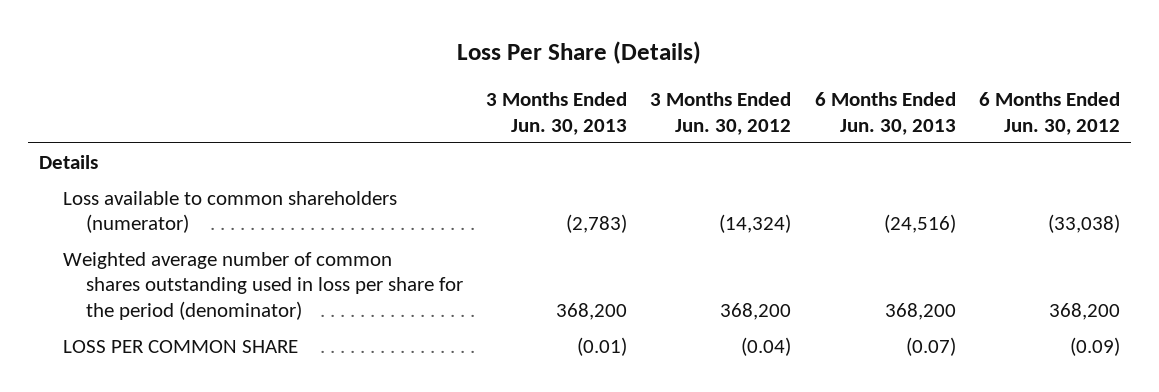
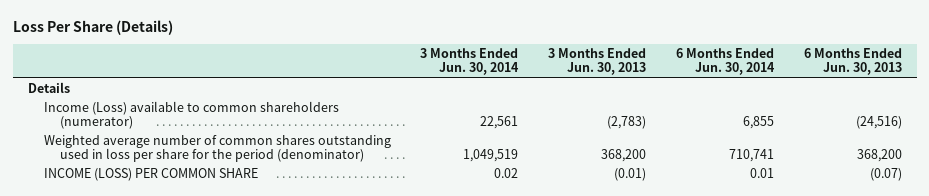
- | 3 Months Ended Jun. 30, 2013 | 3 Months Ended Jun. 30, 2012 | 6 Months Ended Jun. 30, 2013 | 6 Months Ended Jun. 30, 2012
+ | 3 Months Ended Jun. 30, 2014 | 3 Months Ended Jun. 30, 2013 | 6 Months Ended Jun. 30, 2014 | 6 Months Ended Jun. 30, 2013
- Loss available to common shareholders (numerator) | (2,783) | (14,324) | (24,516) | (33,038)
+ Income (Loss) available to common shareholders (numerator) | 22,561 | (2,783) | 6,855 | (24,516)
- LOSS PER COMMON SHARE | (0.01) | (0.04) | (0.07) | (0.09)
+ INCOME (LOSS) PER COMMON SHARE | 0.02 | (0.01) | 0.01 | (0.07)

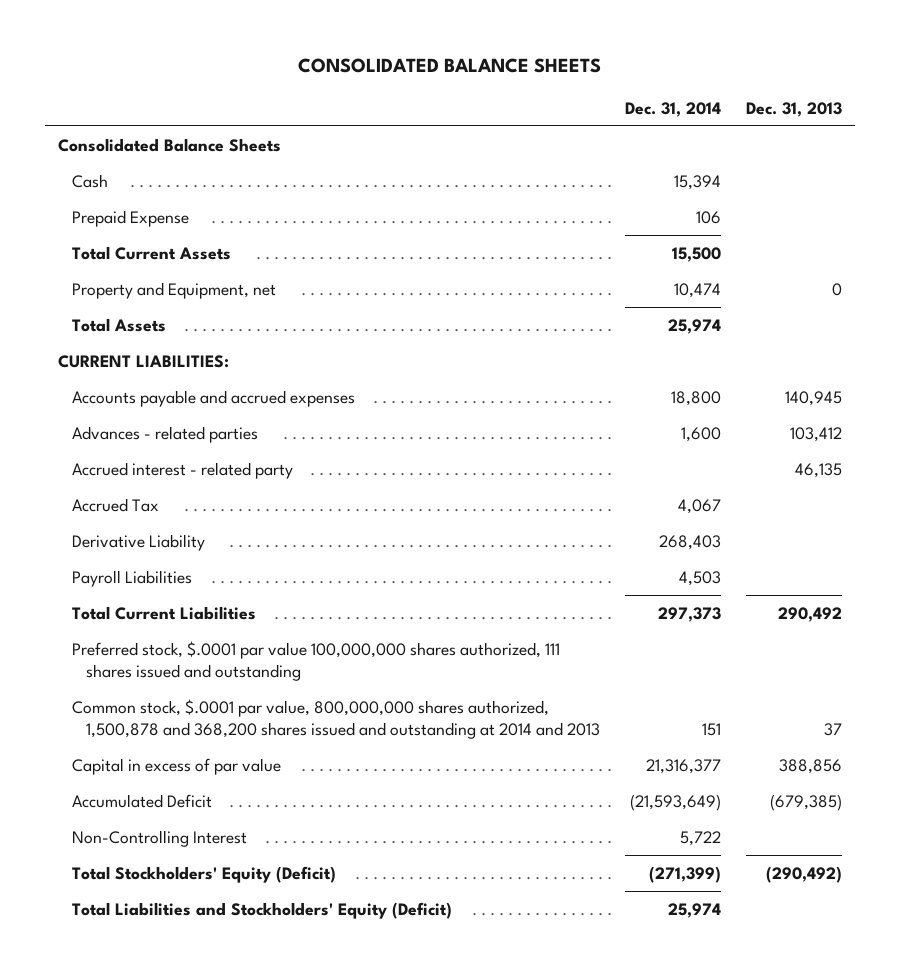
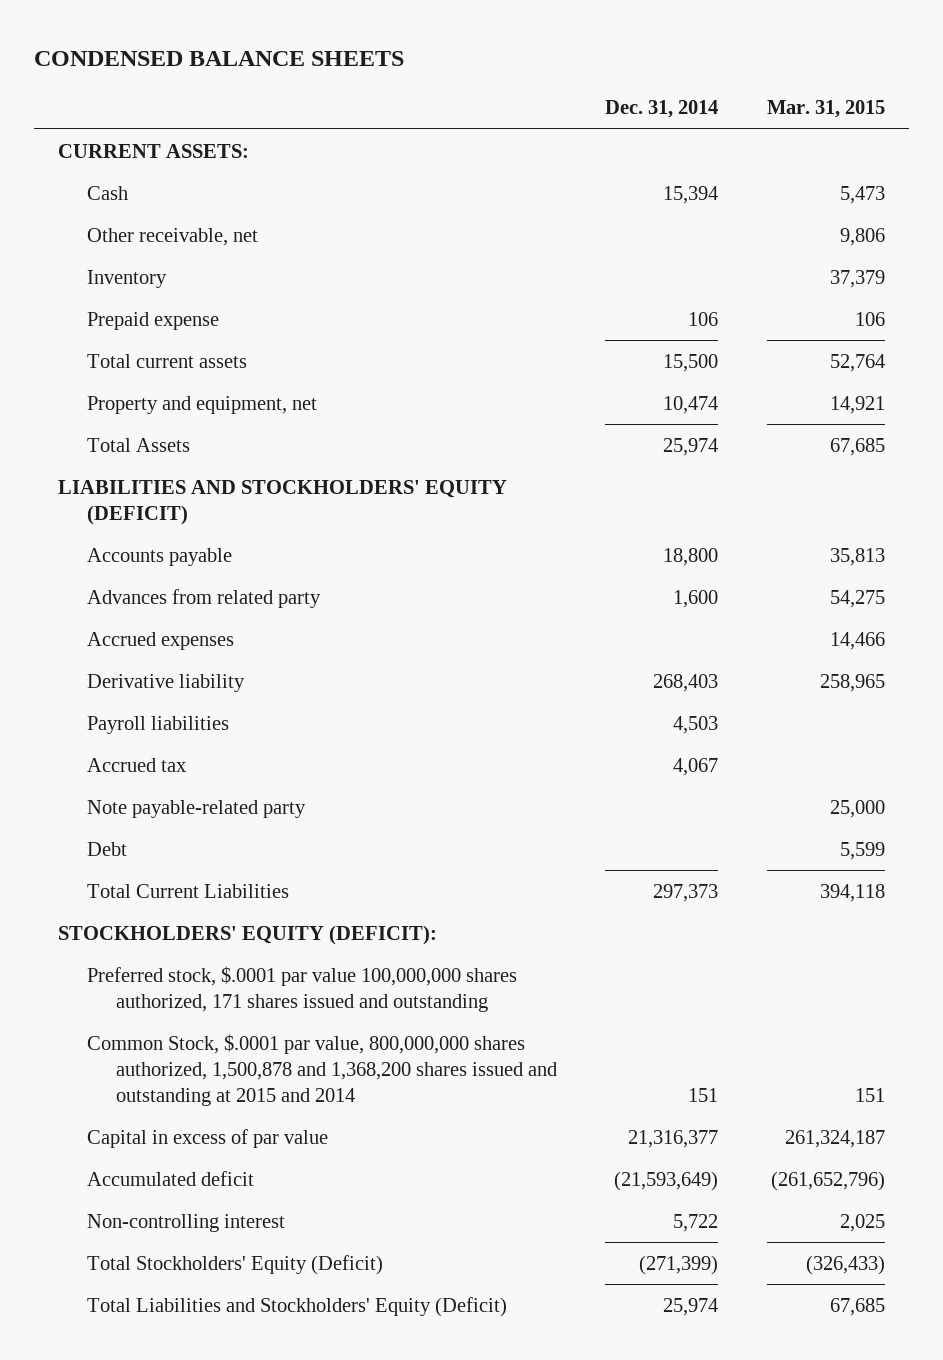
- CONSOLIDATED BALANCE SHEETS
+ CONDENSED BALANCE SHEETS
- | Dec. 31, 2014 | Dec. 31, 2013
+ | Dec. 31, 2014 | Mar. 31, 2015
- Consolidated Balance Sheets
+ CURRENT ASSETS:
- Prepaid Expense | 106 |
- Total Current Assets | 15,500 |
- Property and Equipment, net | 10,474 | 0
+ Other receivable, net | | 9,806
+ Inventory | | 37,379
+ Prepaid expense | 106 | 106
+ Total current assets | 15,500 | 52,764
+ Property and equipment, net | 10,474 | 14,921
- CURRENT LIABILITIES:
- Accounts payable and accrued expenses | 18,800 | 140,945
- Advances - related parties | 1,600 | 103,412
- Accrued interest - related party | | 46,135
- Accrued Tax | 4,067 |
- Derivative Liability | 268,403 |
- Payroll Liabilities | 4,503 |
+ LIABILITIES AND STOCKHOLDERS' EQUITY (DEFICIT)
+ Accounts payable | 18,800 | 35,813
+ Advances from related party | 1,600 | 54,275
+ Accrued expenses | | 14,466
+ Derivative liability | 268,403 | 258,965
+ Payroll liabilities | 4,503 |
+ Accrued tax | 4,067 |
+ Note payable-related party | | 25,000
+ Debt | | 5,599
- Preferred stock, $.0001 par value 100,000,000 shares authorized, 111 shares issued and outstanding
- Common stock, $.0001 par value, 800,000,000 shares authorized, 1,500,878 and 368,200 shares issued and outstanding at 2014 and 2013 | 151 | 37
+ STOCKHOLDERS' EQUITY (DEFICIT):
+ Preferred stock, $.0001 par value 100,000,000 shares authorized, 171 shares issued and outstanding
+ Common Stock, $.0001 par value, 800,000,000 shares authorized, 1,500,878 and 1,368,200 shares issued and outstanding at 2015 and 2014 | 151 | 151
- Accumulated Deficit | (21,593,649) | (679,385)
- Non-Controlling Interest | 5,722 |
+ Accumulated deficit | (21,593,649) | (261,652,796)
+ Non-controlling interest | 5,722 | 2,025

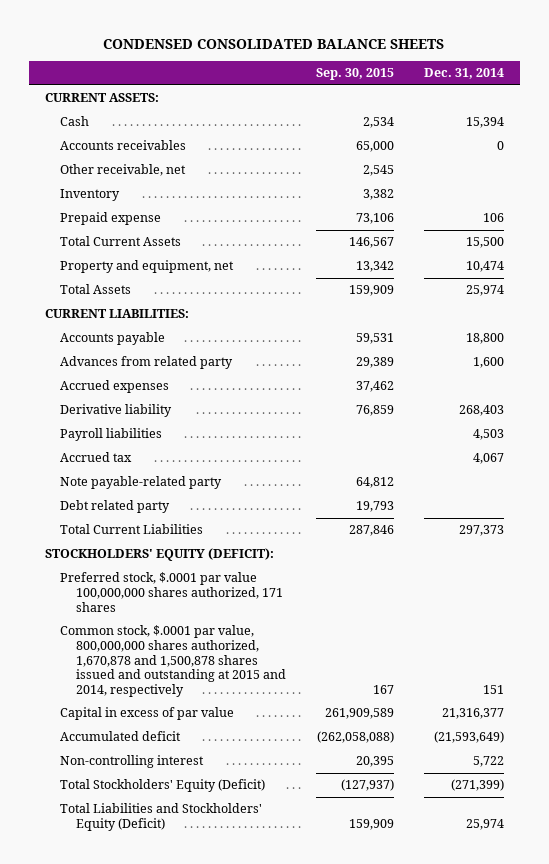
- CONDENSED BALANCE SHEETS
+ CONDENSED CONSOLIDATED BALANCE SHEETS
- | Dec. 31, 2014 | Mar. 31, 2015
+ | Sep. 30, 2015 | Dec. 31, 2014
+ Accounts receivables | 65,000 | 0
- Total current assets | 15,500 | 52,764
+ Total Current Assets | 146,567 | 15,500
- LIABILITIES AND STOCKHOLDERS' EQUITY (DEFICIT)
+ CURRENT LIABILITIES:
- Debt | | 5,599
+ Debt related party | 19,793 |
- Preferred stock, $.0001 par value 100,000,000 shares authorized, 171 shares issued and outstanding
- Common Stock, $.0001 par value, 800,000,000 shares authorized, 1,500,878 and 1,368,200 shares issued and outstanding at 2015 and 2014 | 151 | 151
+ Preferred stock, $.0001 par value 100,000,000 shares authorized, 171 shares
+ Common stock, $.0001 par value, 800,000,000 shares authorized, 1,670,878 and 1,500,878 shares issued and outstanding at 2015 and 2014, respectively | 167 | 151

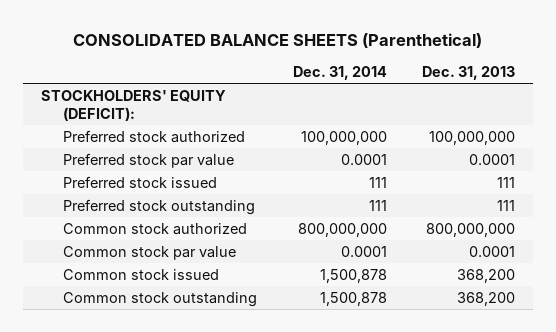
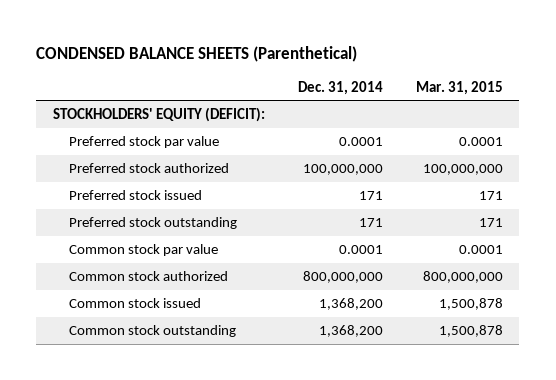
- CONSOLIDATED BALANCE SHEETS (Parenthetical)
+ CONDENSED BALANCE SHEETS (Parenthetical)
- | Dec. 31, 2014 | Dec. 31, 2013
+ | Dec. 31, 2014 | Mar. 31, 2015
- Preferred stock issued | 111 | 111
- Preferred stock outstanding | 111 | 111
moved down: Preferred stock authorized | 100,000,000 | 100,000,000
+ Preferred stock issued | 171 | 171
+ Preferred stock outstanding | 171 | 171
- Common stock issued | 1,500,878 | 368,200
- Common stock outstanding | 1,500,878 | 368,200
moved down: Common stock authorized | 800,000,000 | 800,000,000
+ Common stock issued | 1,368,200 | 1,500,878
+ Common stock outstanding | 1,368,200 | 1,500,878

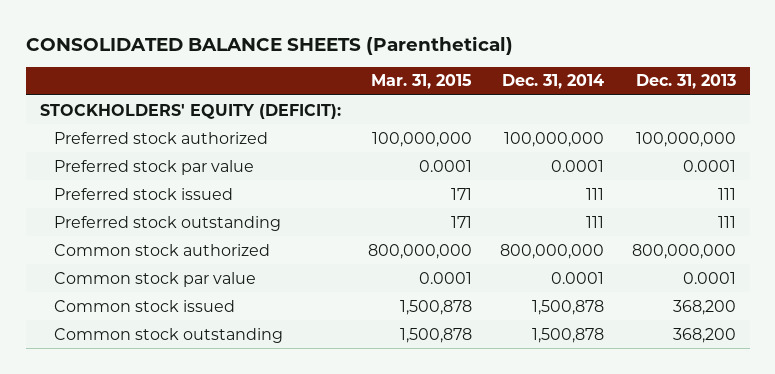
- CONDENSED BALANCE SHEETS (Parenthetical)
+ CONSOLIDATED BALANCE SHEETS (Parenthetical)
- | Dec. 31, 2014 | Mar. 31, 2015
+ | Mar. 31, 2015 | Dec. 31, 2014 | Dec. 31, 2013
- Preferred stock issued | 171 | 171
- Preferred stock outstanding | 171 | 171
moved down: Preferred stock par value | 0.0001 | 0.0001 | 0.0001
+ Preferred stock issued | 171 | 111 | 111
+ Preferred stock outstanding | 171 | 111 | 111
- Common stock issued | 1,368,200 | 1,500,878
- Common stock outstanding | 1,368,200 | 1,500,878
moved down: Common stock par value | 0.0001 | 0.0001 | 0.0001
+ Common stock issued | 1,500,878 | 1,500,878 | 368,200
+ Common stock outstanding | 1,500,878 | 1,500,878 | 368,200

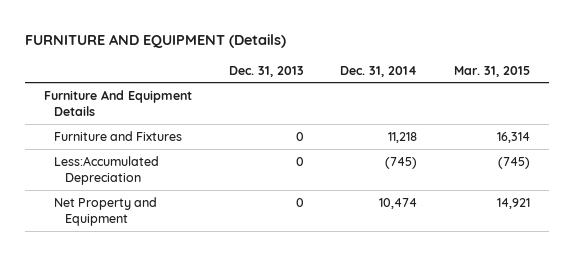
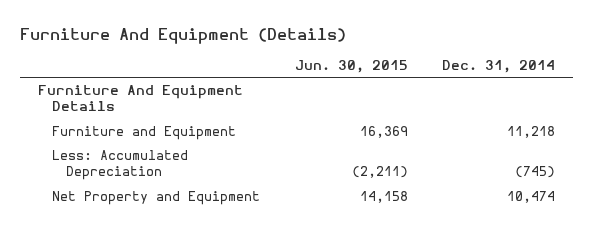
- FURNITURE AND EQUIPMENT (Details)
+ Furniture And Equipment (Details)
- | Dec. 31, 2013 | Dec. 31, 2014 | Mar. 31, 2015
+ | Jun. 30, 2015 | Dec. 31, 2014
- Furniture and Fixtures | 0 | 11,218 | 16,314
- Less:Accumulated Depreciation | 0 | (745) | (745)
+ Furniture and Equipment | 16,369 | 11,218
+ Less: Accumulated Depreciation | (2,211) | (745)

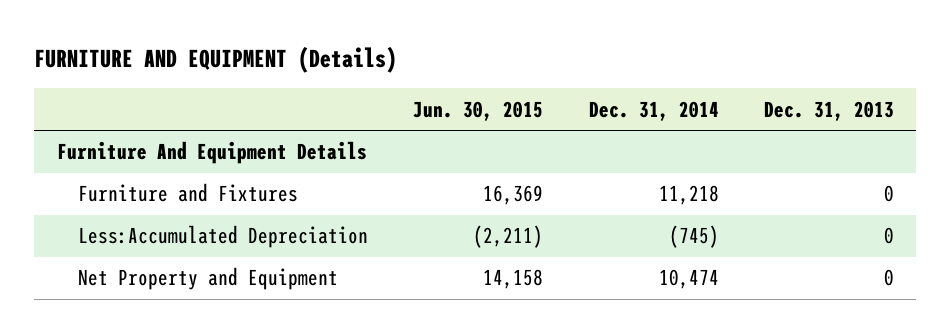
- Furniture And Equipment (Details)
+ FURNITURE AND EQUIPMENT (Details)
- | Jun. 30, 2015 | Dec. 31, 2014
+ | Jun. 30, 2015 | Dec. 31, 2014 | Dec. 31, 2013
- Furniture and Equipment | 16,369 | 11,218
- Less: Accumulated Depreciation | (2,211) | (745)
+ Furniture and Fixtures | 16,369 | 11,218 | 0
+ Less:Accumulated Depreciation | (2,211) | (745) | 0

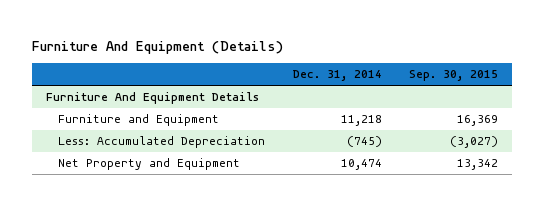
- FURNITURE AND EQUIPMENT (Details)
+ Furniture And Equipment (Details)
- | Jun. 30, 2015 | Dec. 31, 2014 | Dec. 31, 2013
+ | Dec. 31, 2014 | Sep. 30, 2015
- Furniture and Fixtures | 16,369 | 11,218 | 0
- Less:Accumulated Depreciation | (2,211) | (745) | 0
+ Furniture and Equipment | 11,218 | 16,369
+ Less: Accumulated Depreciation | (745) | (3,027)

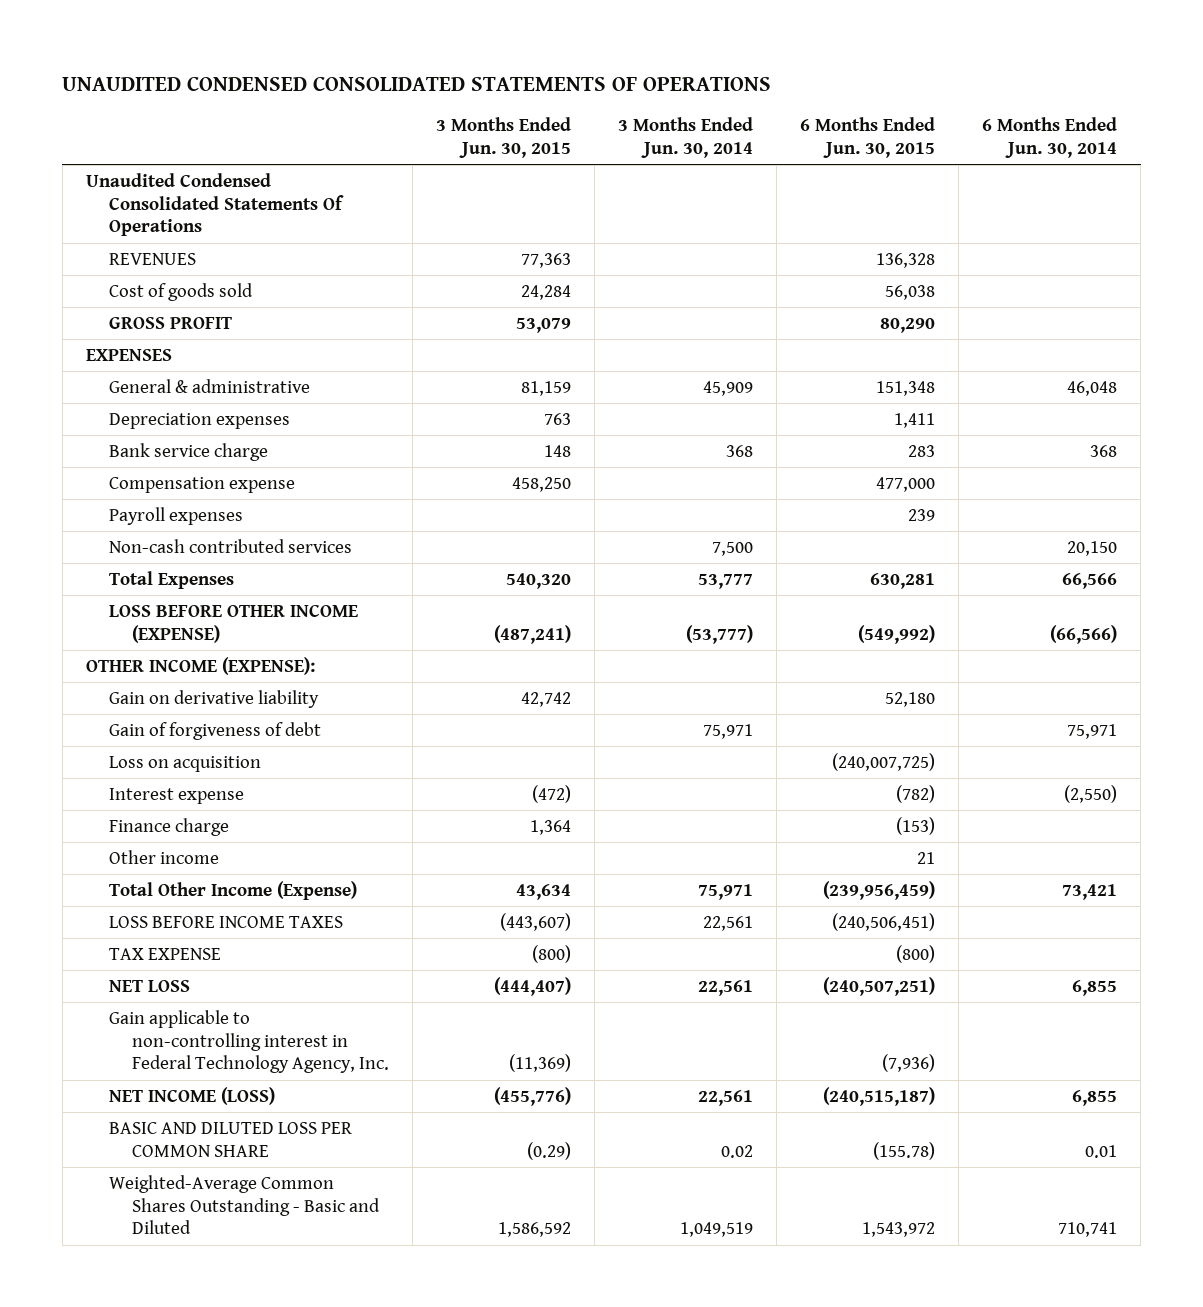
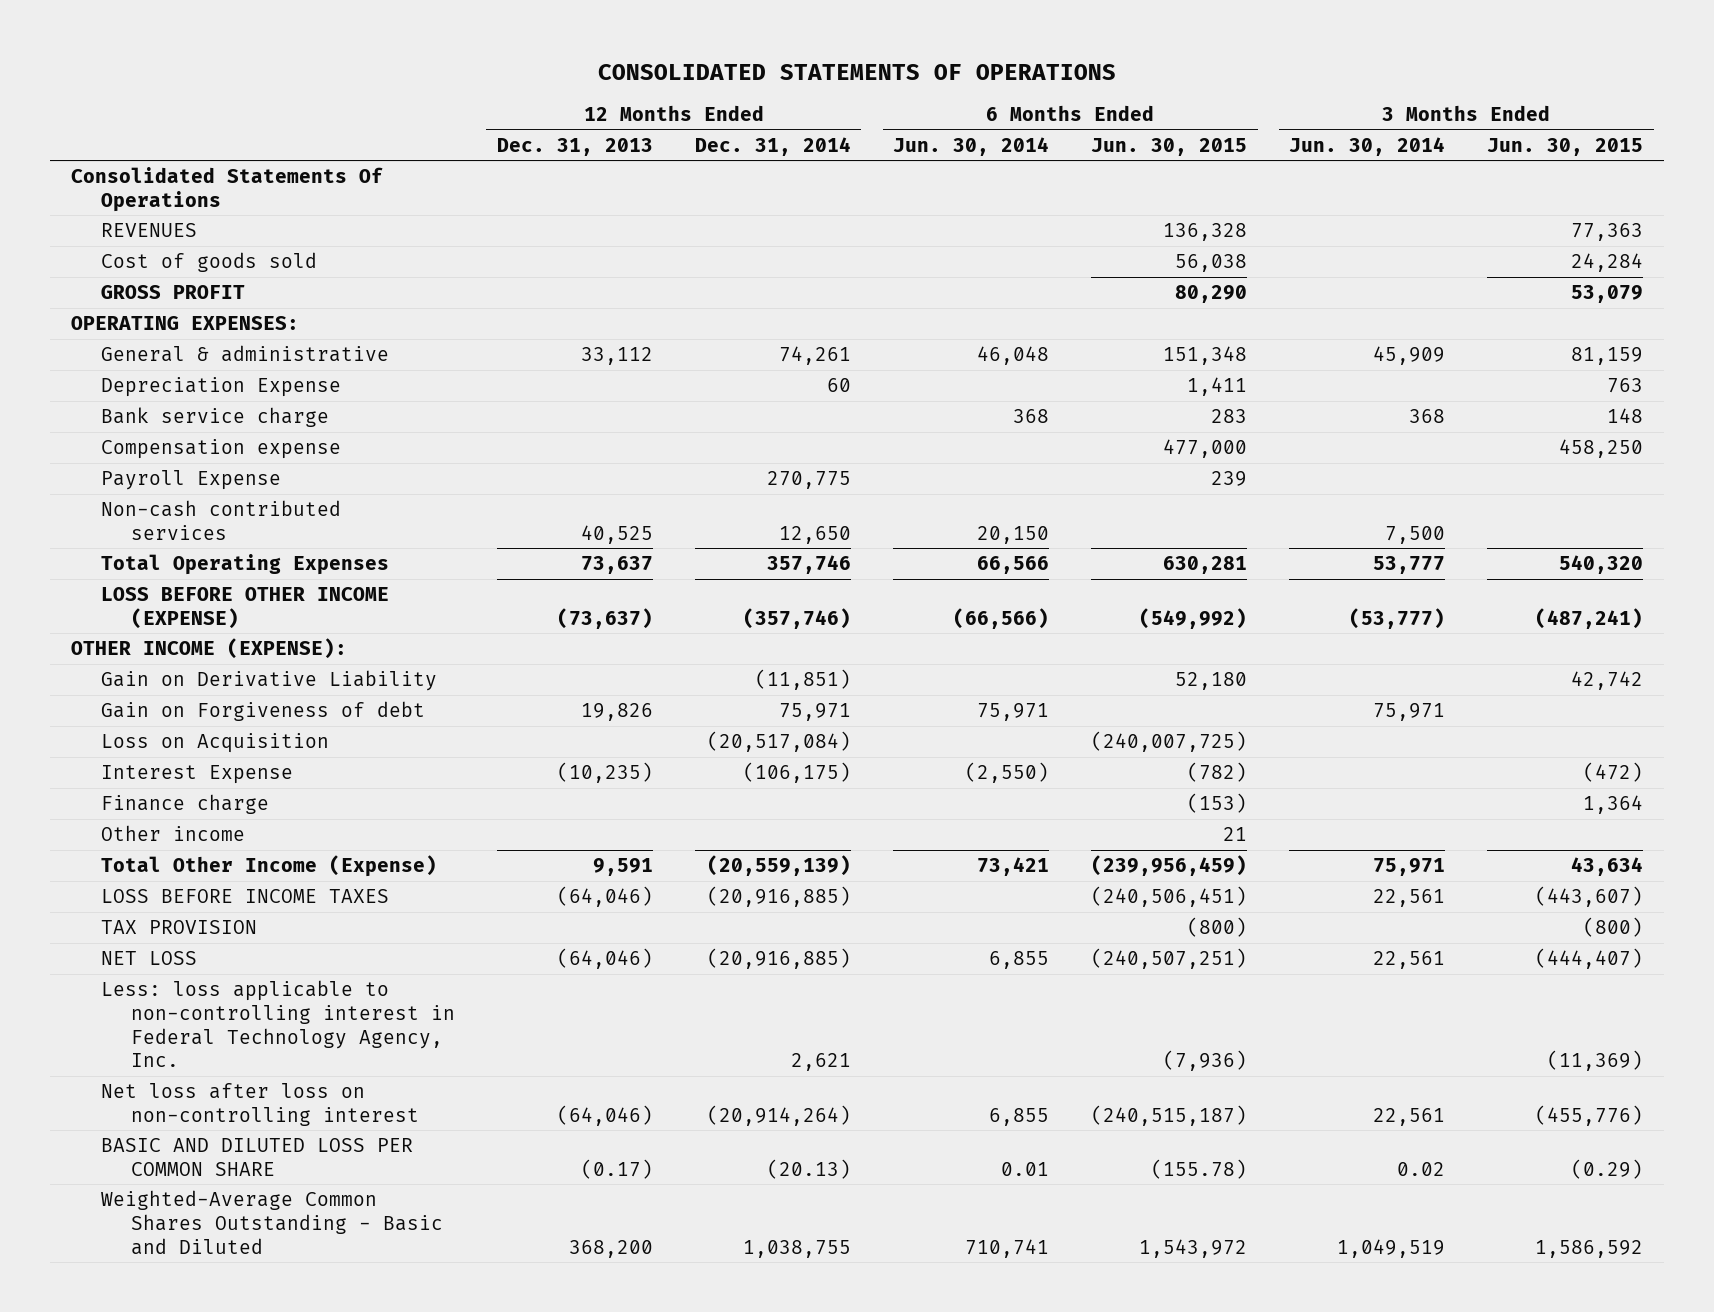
- UNAUDITED CONDENSED CONSOLIDATED STATEMENTS OF OPERATIONS
+ CONSOLIDATED STATEMENTS OF OPERATIONS
- | 3 Months Ended Jun. 30, 2015 | 3 Months Ended Jun. 30, 2014 | 6 Months Ended Jun. 30, 2015 | 6 Months Ended Jun. 30, 2014
+ | 12 Months Ended Dec. 31, 2013 | 12 Months Ended Dec. 31, 2014 | 6 Months Ended Jun. 30, 2014 | 6 Months Ended Jun. 30, 2015 | 3 Months Ended Jun. 30, 2014 | 3 Months Ended Jun. 30, 2015
- Unaudited Condensed Consolidated Statements Of Operations
+ Consolidated Statements Of Operations
- EXPENSES
+ OPERATING EXPENSES:
- Depreciation expenses | 763 | | 1,411 |
+ Depreciation Expense | | 60 | | 1,411 | | 763
- Payroll expenses | | | 239 |
+ Payroll Expense | | 270,775 | | 239 | |
- Total Expenses | 540,320 | 53,777 | 630,281 | 66,566
+ Total Operating Expenses | 73,637 | 357,746 | 66,566 | 630,281 | 53,777 | 540,320
- Gain on derivative liability | 42,742 | | 52,180 |
- Gain of forgiveness of debt | | 75,971 | | 75,971
- Loss on acquisition | | | (240,007,725) |
- Interest expense | (472) | | (782) | (2,550)
+ Gain on Derivative Liability | | (11,851) | | 52,180 | | 42,742
+ Gain on Forgiveness of debt | 19,826 | 75,971 | 75,971 | | 75,971 |
+ Loss on Acquisition | | (20,517,084) | | (240,007,725) | |
+ Interest Expense | (10,235) | (106,175) | (2,550) | (782) | | (472)
- TAX EXPENSE | (800) | | (800) |
+ TAX PROVISION | | | | (800) | | (800)
- Gain applicable to non-controlling interest in Federal Technology Agency, Inc. | (11,369) | | (7,936) |
- NET INCOME (LOSS) | (455,776) | 22,561 | (240,515,187) | 6,855
+ Less: loss applicable to non-controlling interest in Federal Technology Agency, Inc. | | 2,621 | | (7,936) | | (11,369)
+ Net loss after loss on non-controlling interest | (64,046) | (20,914,264) | 6,855 | (240,515,187) | 22,561 | (455,776)

